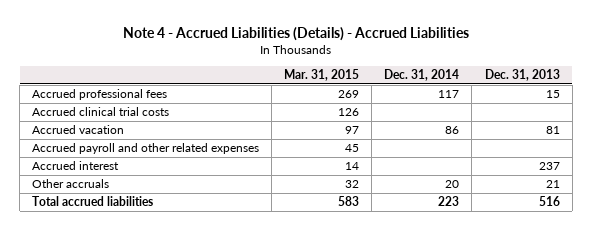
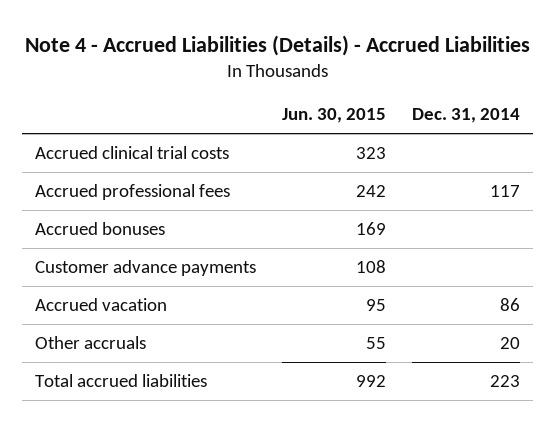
- | Mar. 31, 2015 | Dec. 31, 2014 | Dec. 31, 2013
+ | Jun. 30, 2015 | Dec. 31, 2014
moved down: Accrued professional fees | 242 | 117
+ Accrued bonuses | 169 |
+ Customer advance payments | 108 |
- Accrued payroll and other related expenses | 45 | |
- Accrued interest | 14 | | 237

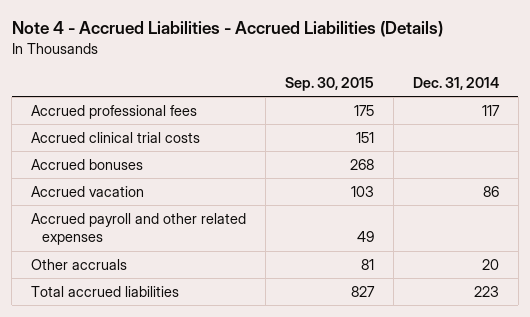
- Note 4 - Accrued Liabilities (Details) - Accrued Liabilities
+ Note 4 - Accrued Liabilities - Accrued Liabilities (Details)
- | Jun. 30, 2015 | Dec. 31, 2014
+ | Sep. 30, 2015 | Dec. 31, 2014
moved down: Accrued clinical trial costs | 151 |
- Customer advance payments | 108 |
+ Accrued payroll and other related expenses | 49 |

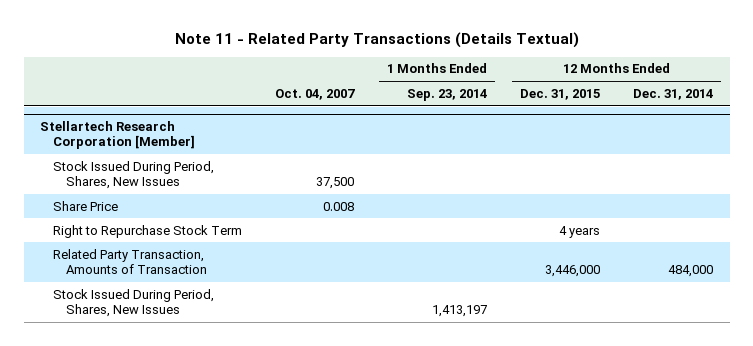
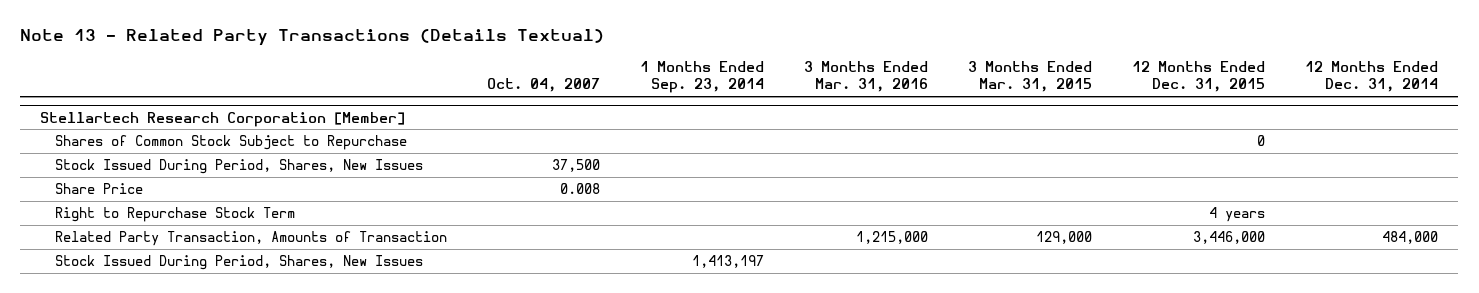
- Note 11 - Related Party Transactions (Details Textual)
+ Note 13 - Related Party Transactions (Details Textual)
- | Oct. 04, 2007 | 1 Months Ended Sep. 23, 2014 | 12 Months Ended Dec. 31, 2015 | 12 Months Ended Dec. 31, 2014
+ | Oct. 04, 2007 | 1 Months Ended Sep. 23, 2014 | 3 Months Ended Mar. 31, 2016 | 3 Months Ended Mar. 31, 2015 | 12 Months Ended Dec. 31, 2015 | 12 Months Ended Dec. 31, 2014
@ Stellartech Research Corporation [Member]
+ Shares of Common Stock Subject to Repurchase | | | | | 0 |

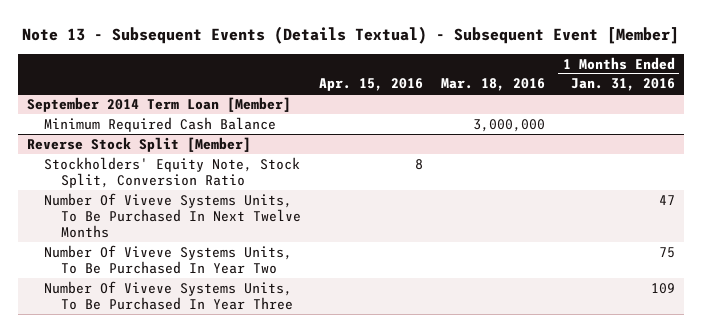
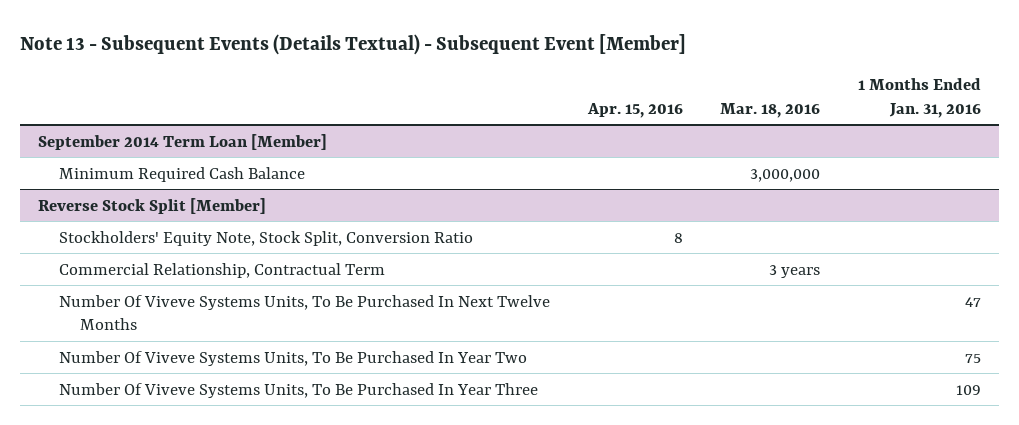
@ Reverse Stock Split [Member]
+ Commercial Relationship, Contractual Term | | 3 years |

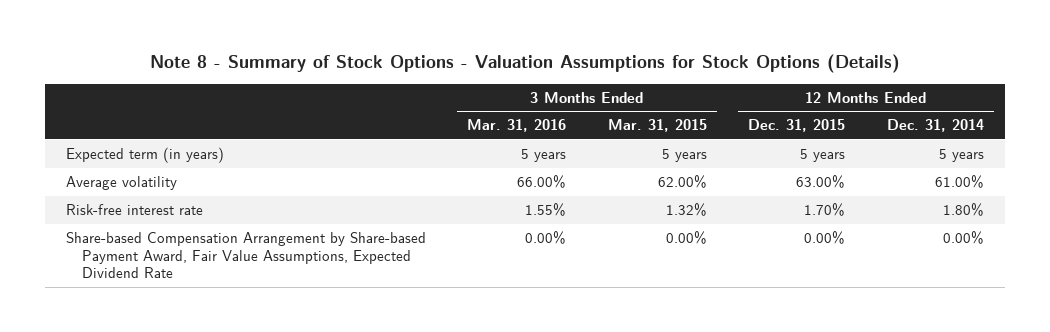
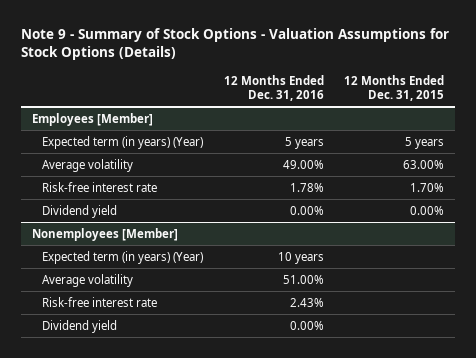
- Note 8 - Summary of Stock Options - Valuation Assumptions for Stock Options (Details)
+ Note 9 - Summary of Stock Options - Valuation Assumptions for Stock Options (Details)
- | 3 Months Ended Mar. 31, 2016 | 3 Months Ended Mar. 31, 2015 | 12 Months Ended Dec. 31, 2015 | 12 Months Ended Dec. 31, 2014
+ | 12 Months Ended Dec. 31, 2016 | 12 Months Ended Dec. 31, 2015
- Expected term (in years) | 5 years | 5 years | 5 years | 5 years
+ Employees [Member]
+ Expected term (in years) (Year) | 5 years | 5 years
- Share-based Compensation Arrangement by Share-based Payment Award, Fair Value Assumptions, Expected Dividend Rate | 0.00% | 0.00% | 0.00% | 0.00%
+ Dividend yield | 0.00% | 0.00%
+ Nonemployees [Member]
+ Expected term (in years) (Year) | 10 years |
+ Average volatility | 51.00% |
+ Risk-free interest rate | 2.43% |
+ Dividend yield | 0.00% |

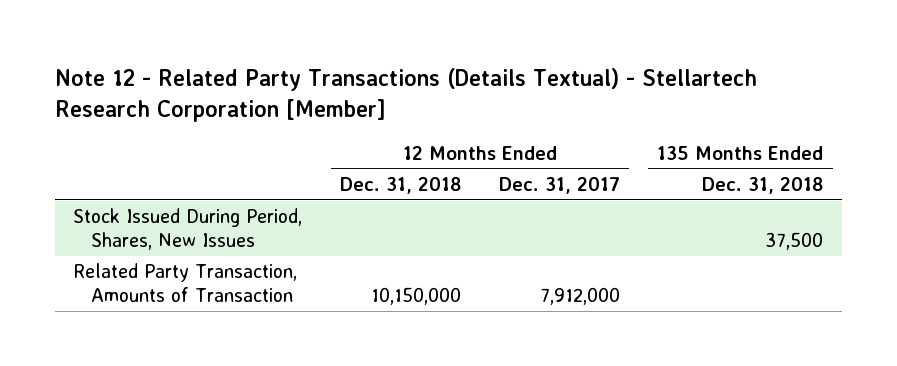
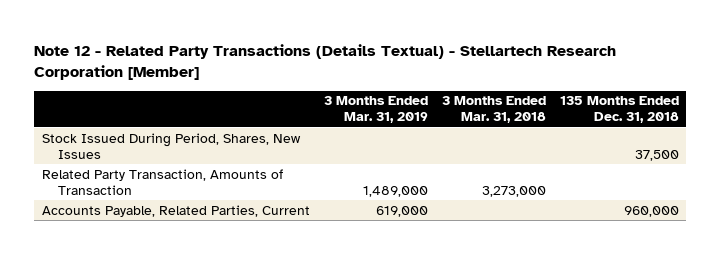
- | 12 Months Ended Dec. 31, 2018 | 12 Months Ended Dec. 31, 2017 | 135 Months Ended Dec. 31, 2018
+ | 3 Months Ended Mar. 31, 2019 | 3 Months Ended Mar. 31, 2018 | 135 Months Ended Dec. 31, 2018
+ Accounts Payable, Related Parties, Current | 619,000 | | 960,000

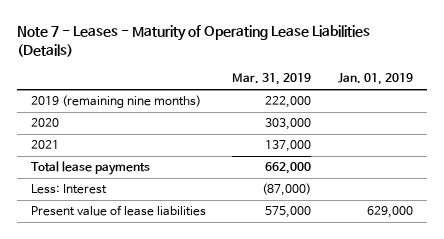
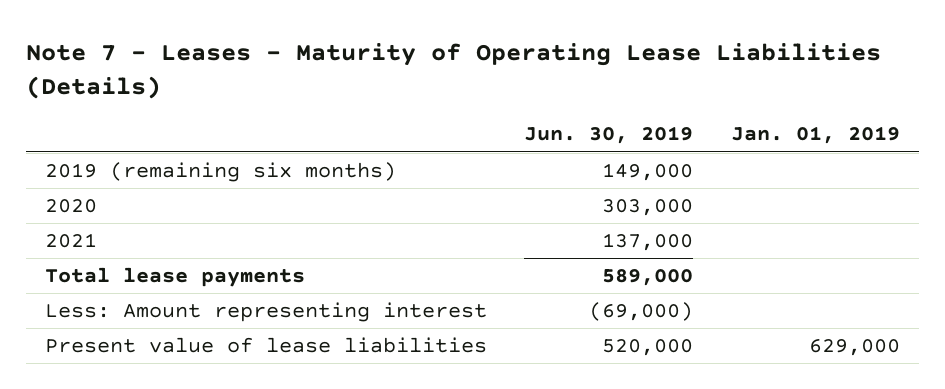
- | Mar. 31, 2019 | Jan. 01, 2019
+ | Jun. 30, 2019 | Jan. 01, 2019
- 2019 (remaining nine months) | 222,000 |
+ 2019 (remaining six months) | 149,000 |
- Less: Interest | (87,000) |
+ Less: Amount representing interest | (69,000) |

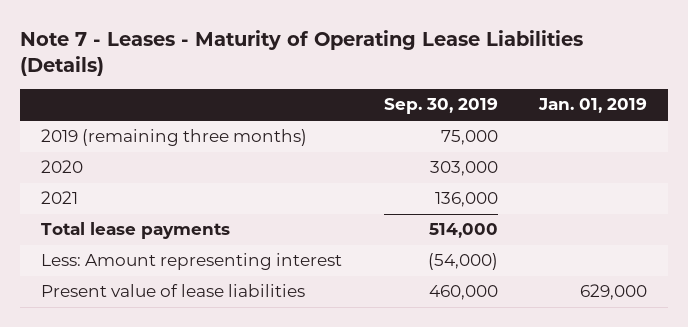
- | Jun. 30, 2019 | Jan. 01, 2019
+ | Sep. 30, 2019 | Jan. 01, 2019
- 2019 (remaining six months) | 149,000 |
+ 2019 (remaining three months) | 75,000 |

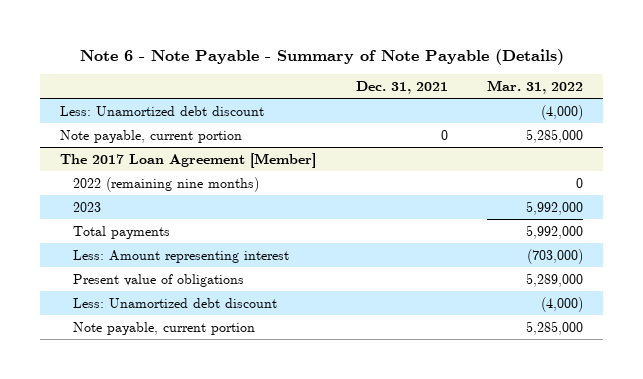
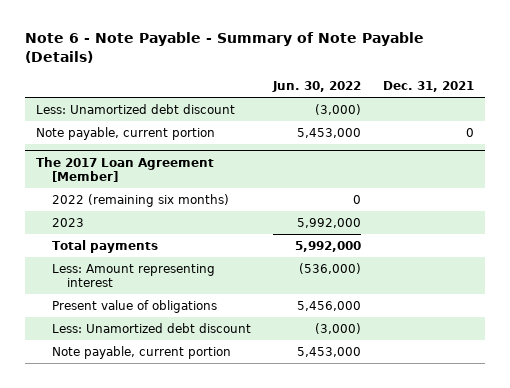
- | Dec. 31, 2021 | Mar. 31, 2022
+ | Jun. 30, 2022 | Dec. 31, 2021
@ The 2017 Loan Agreement [Member]
- 2022 (remaining nine months) | | 0
+ 2022 (remaining six months) | 0 |

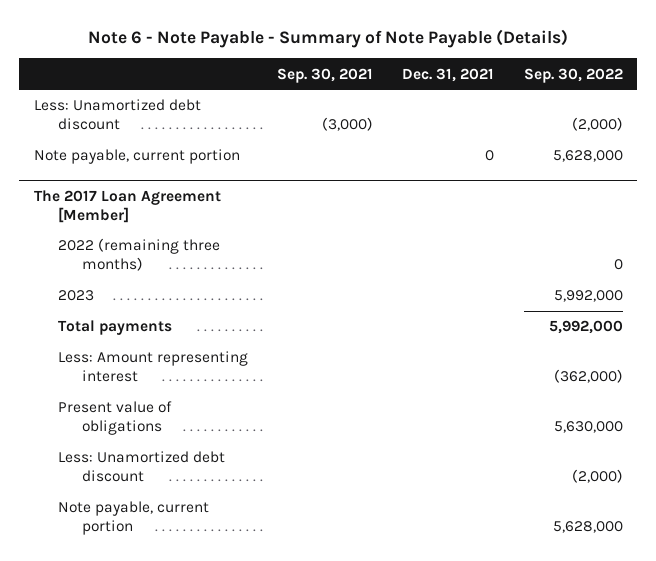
- | Jun. 30, 2022 | Dec. 31, 2021
+ | Sep. 30, 2021 | Dec. 31, 2021 | Sep. 30, 2022
@ The 2017 Loan Agreement [Member]
- 2022 (remaining six months) | 0 |
+ 2022 (remaining three months) | | | 0

